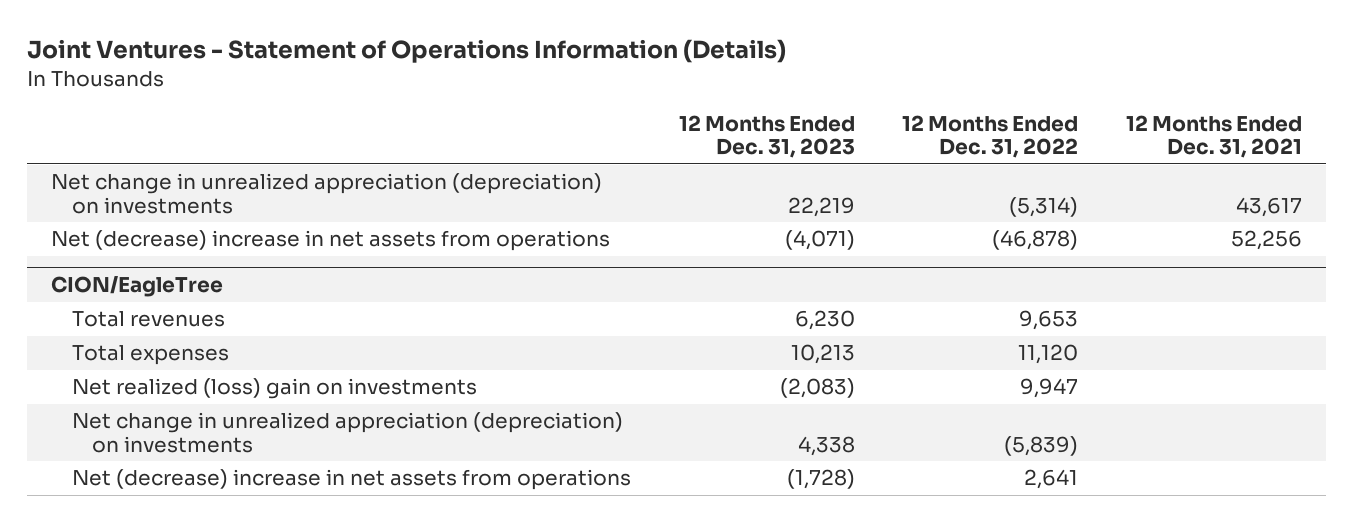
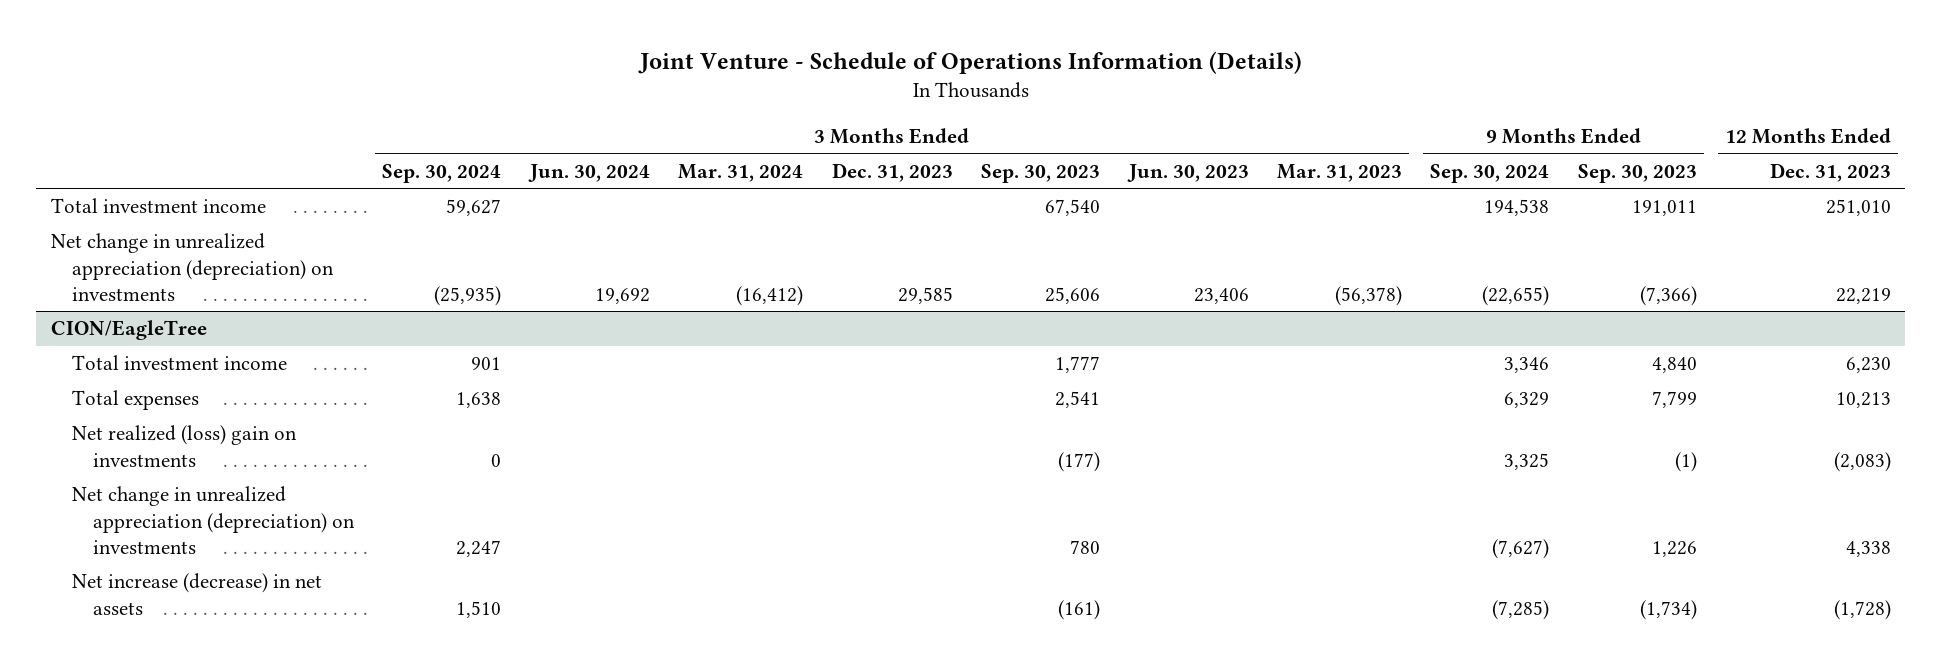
- Joint Ventures - Statement of Operations Information (Details)
+ Joint Venture - Schedule of Operations Information (Details)
- | 12 Months Ended Dec. 31, 2023 | 12 Months Ended Dec. 31, 2022 | 12 Months Ended Dec. 31, 2021
+ | 3 Months Ended Sep. 30, 2024 | 3 Months Ended Jun. 30, 2024 | 3 Months Ended Mar. 31, 2024 | 3 Months Ended Dec. 31, 2023 | 3 Months Ended Sep. 30, 2023 | 3 Months Ended Jun. 30, 2023 | 3 Months Ended Mar. 31, 2023 | 9 Months Ended Sep. 30, 2024 | 9 Months Ended Sep. 30, 2023 | 12 Months Ended Dec. 31, 2023
+ Total investment income | 59,627 | | | | 67,540 | | | 194,538 | 191,011 | 251,010
- Net (decrease) increase in net assets from operations | (4,071) | (46,878) | 52,256
@ CION/EagleTree
- Total revenues | 6,230 | 9,653 |
+ Total investment income | 901 | | | | 1,777 | | | 3,346 | 4,840 | 6,230
- Net (decrease) increase in net assets from operations | (1,728) | 2,641 |
+ Net increase (decrease) in net assets | 1,510 | | | | (161) | | | (7,285) | (1,734) | (1,728)

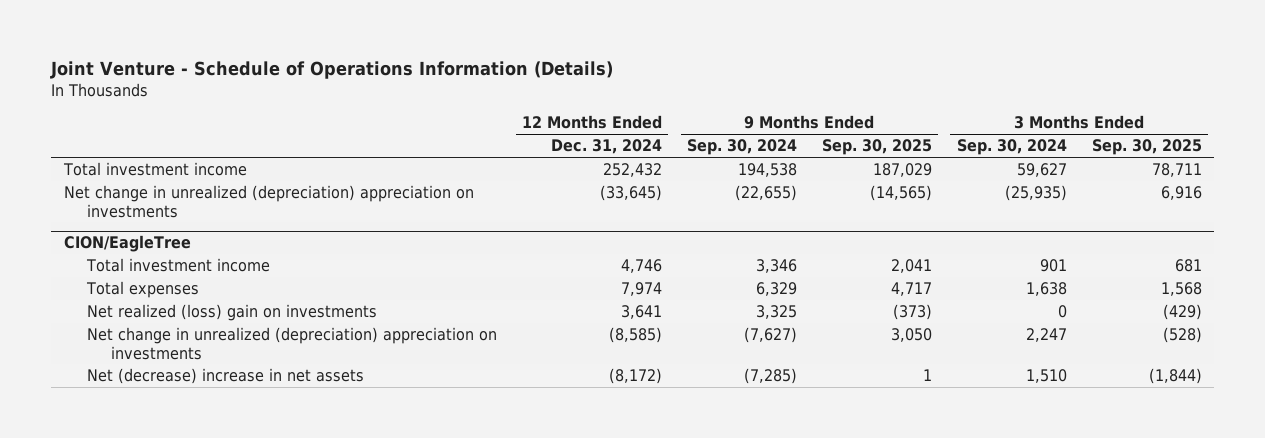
- | 3 Months Ended Sep. 30, 2024 | 3 Months Ended Jun. 30, 2024 | 3 Months Ended Mar. 31, 2024 | 3 Months Ended Dec. 31, 2023 | 3 Months Ended Sep. 30, 2023 | 3 Months Ended Jun. 30, 2023 | 3 Months Ended Mar. 31, 2023 | 9 Months Ended Sep. 30, 2024 | 9 Months Ended Sep. 30, 2023 | 12 Months Ended Dec. 31, 2023
+ | 12 Months Ended Dec. 31, 2024 | 9 Months Ended Sep. 30, 2024 | 9 Months Ended Sep. 30, 2025 | 3 Months Ended Sep. 30, 2024 | 3 Months Ended Sep. 30, 2025
- Net change in unrealized appreciation (depreciation) on investments | (25,935) | 19,692 | (16,412) | 29,585 | 25,606 | 23,406 | (56,378) | (22,655) | (7,366) | 22,219
+ Net change in unrealized (depreciation) appreciation on investments | (33,645) | (22,655) | (14,565) | (25,935) | 6,916
@ CION/EagleTree
- Net change in unrealized appreciation (depreciation) on investments | 2,247 | | | | 780 | | | (7,627) | 1,226 | 4,338
- Net increase (decrease) in net assets | 1,510 | | | | (161) | | | (7,285) | (1,734) | (1,728)
+ Net change in unrealized (depreciation) appreciation on investments | (8,585) | (7,627) | 3,050 | 2,247 | (528)
+ Net (decrease) increase in net assets | (8,172) | (7,285) | 1 | 1,510 | (1,844)

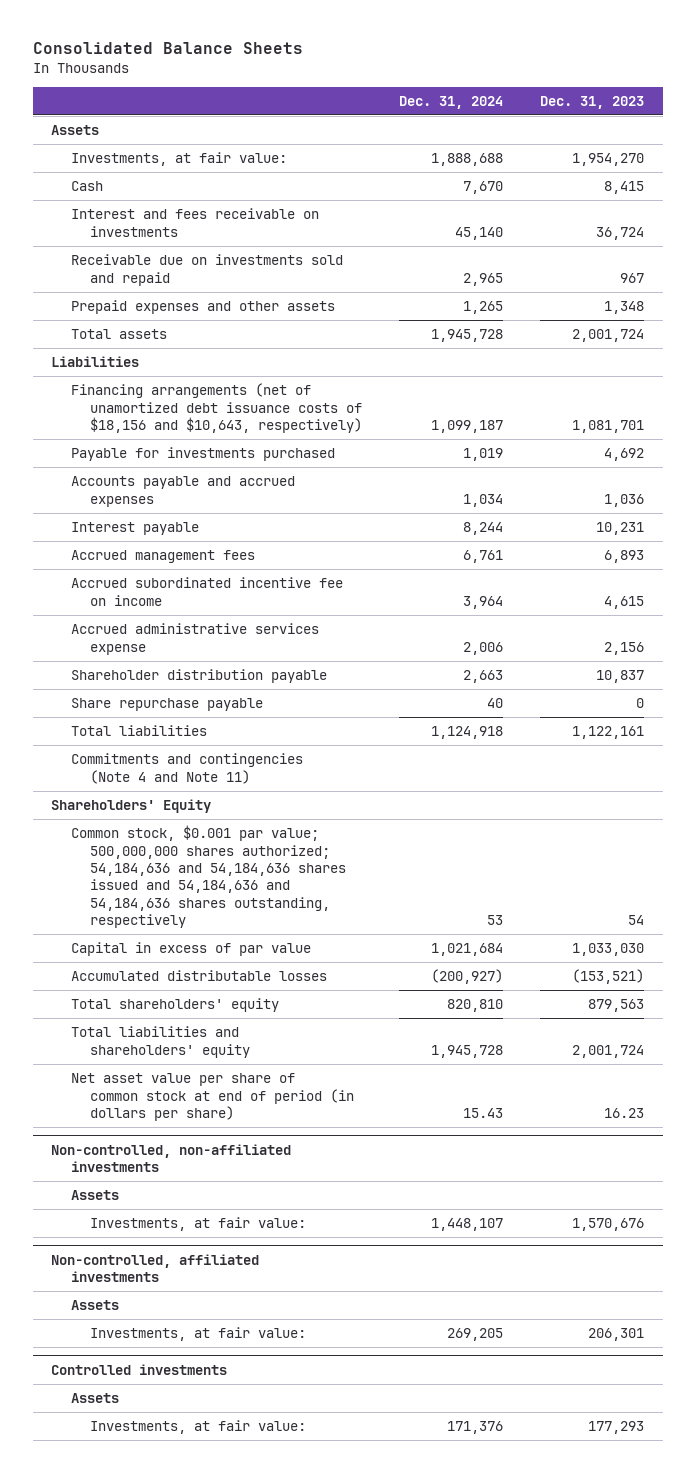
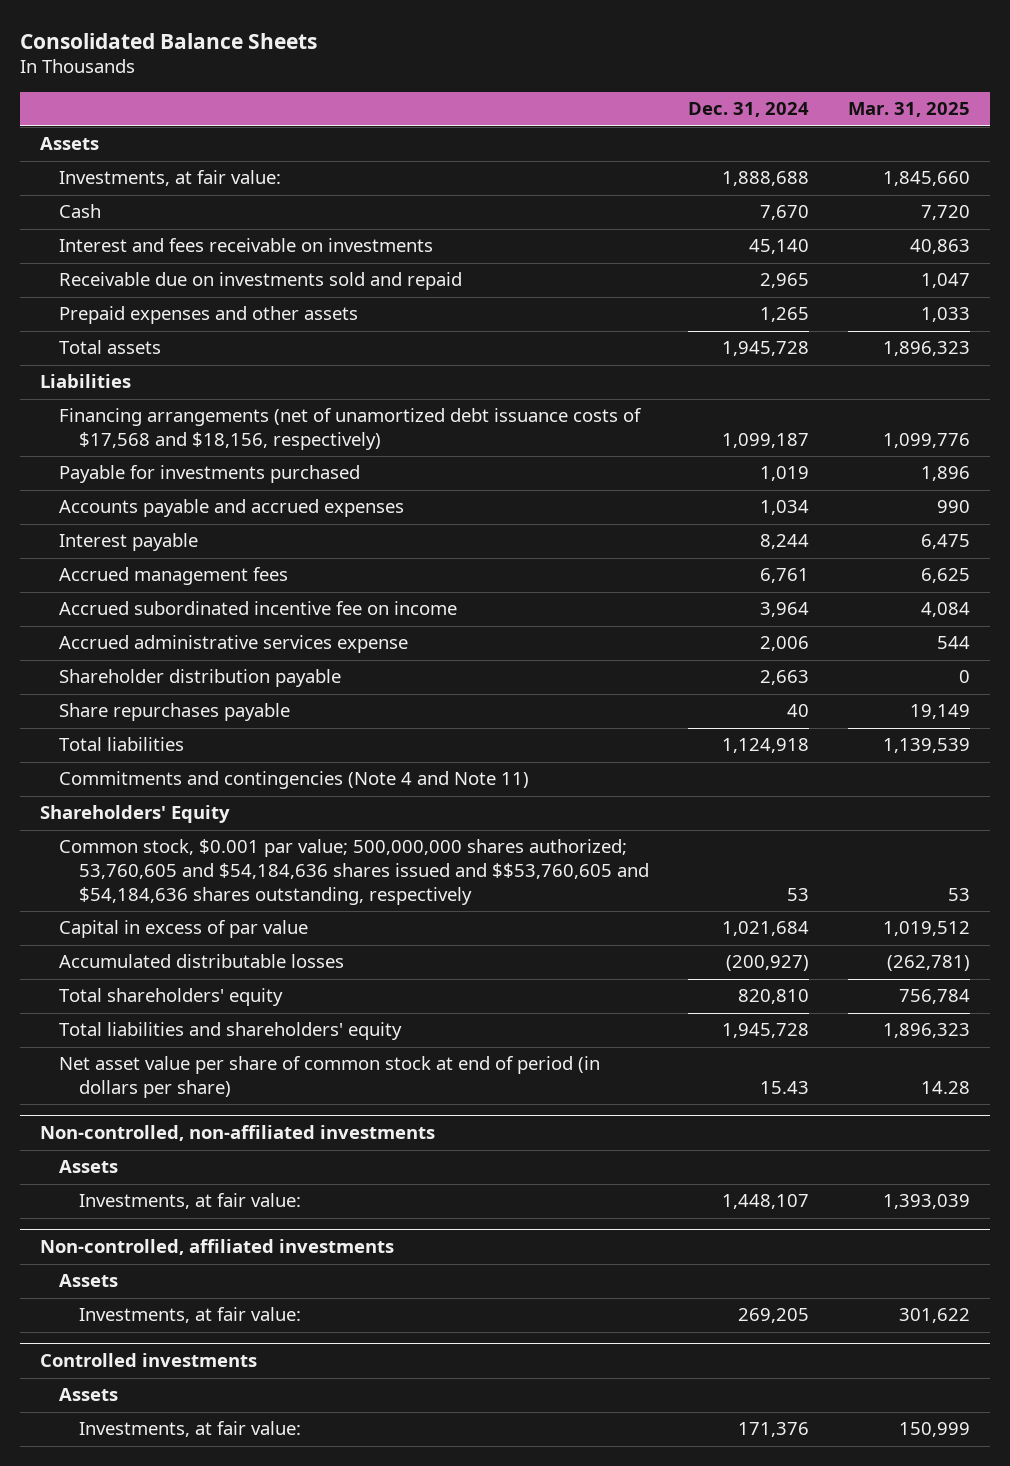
- | Dec. 31, 2024 | Dec. 31, 2023
+ | Dec. 31, 2024 | Mar. 31, 2025
- Financing arrangements (net of unamortized debt issuance costs of $18,156 and $10,643, respectively) | 1,099,187 | 1,081,701
+ Financing arrangements (net of unamortized debt issuance costs of $17,568 and $18,156, respectively) | 1,099,187 | 1,099,776
- Share repurchase payable | 40 | 0
+ Share repurchases payable | 40 | 19,149
- Common stock, $0.001 par value; 500,000,000 shares authorized; 54,184,636 and 54,184,636 shares issued and 54,184,636 and 54,184,636 shares outstanding, respectively | 53 | 54
+ Common stock, $0.001 par value; 500,000,000 shares authorized; 53,760,605 and $54,184,636 shares issued and $$53,760,605 and $54,184,636 shares outstanding, respectively | 53 | 53

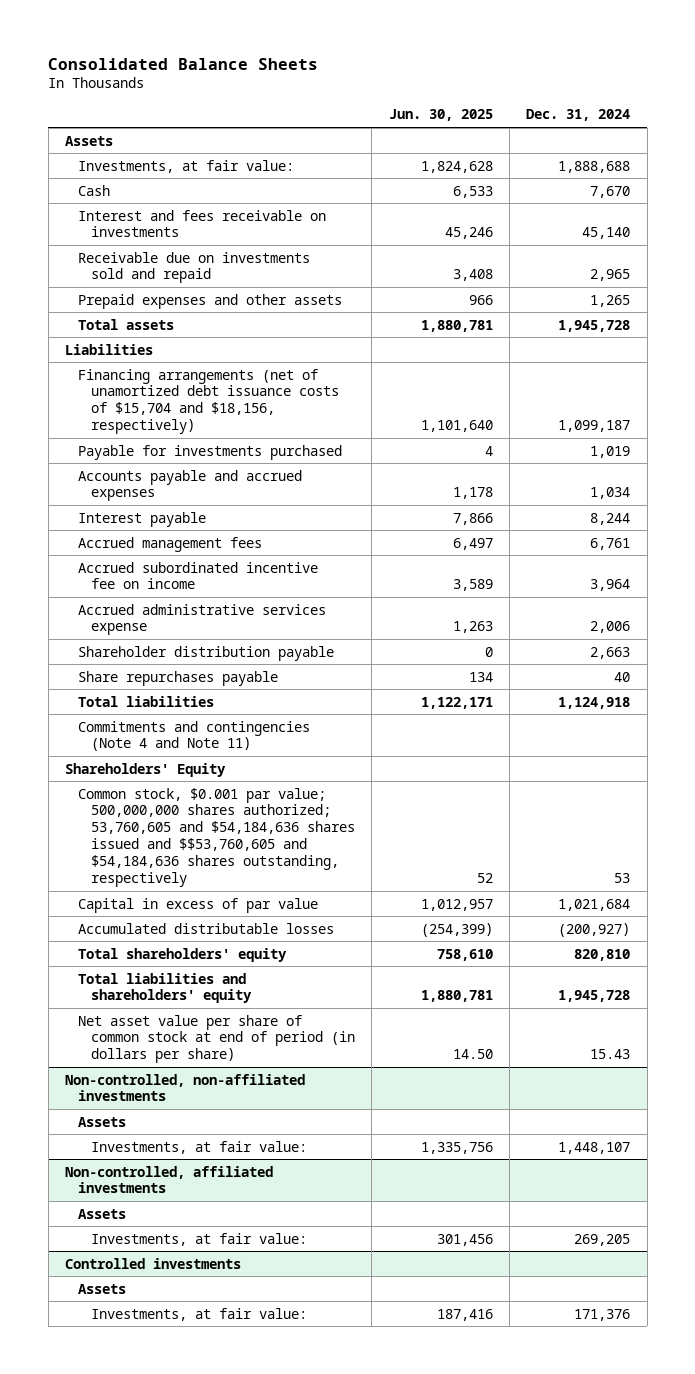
- | Dec. 31, 2024 | Mar. 31, 2025
+ | Jun. 30, 2025 | Dec. 31, 2024
- Financing arrangements (net of unamortized debt issuance costs of $17,568 and $18,156, respectively) | 1,099,187 | 1,099,776
+ Financing arrangements (net of unamortized debt issuance costs of $15,704 and $18,156, respectively) | 1,101,640 | 1,099,187

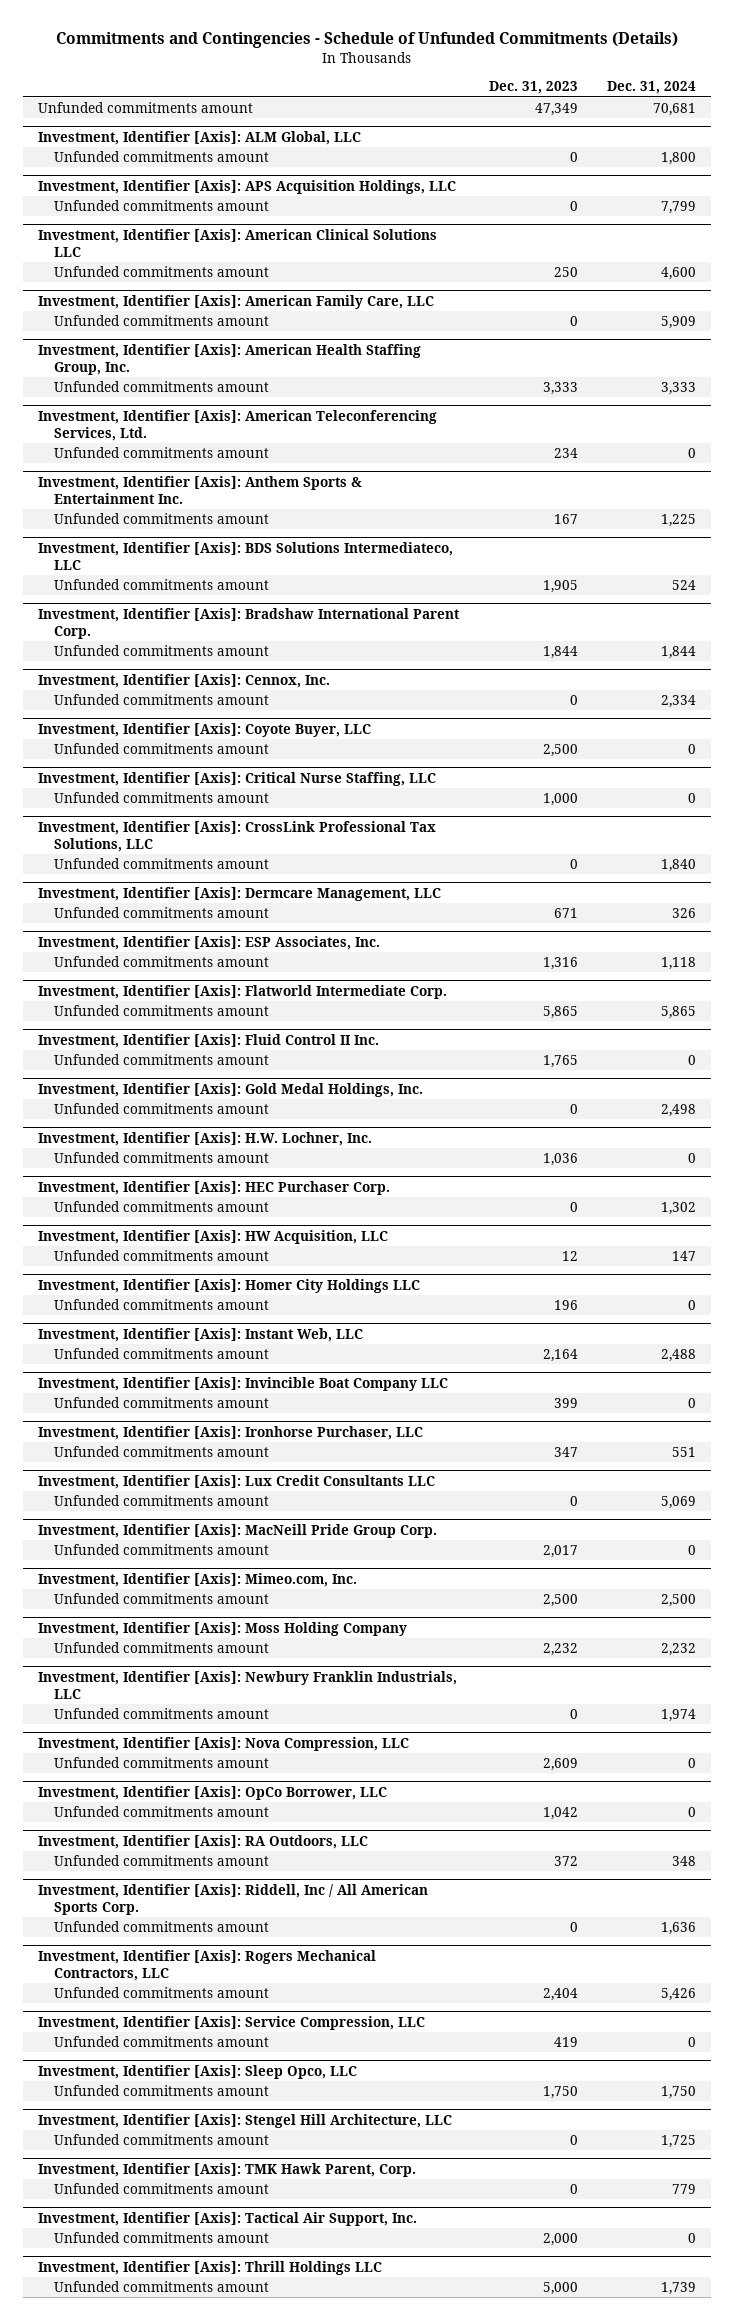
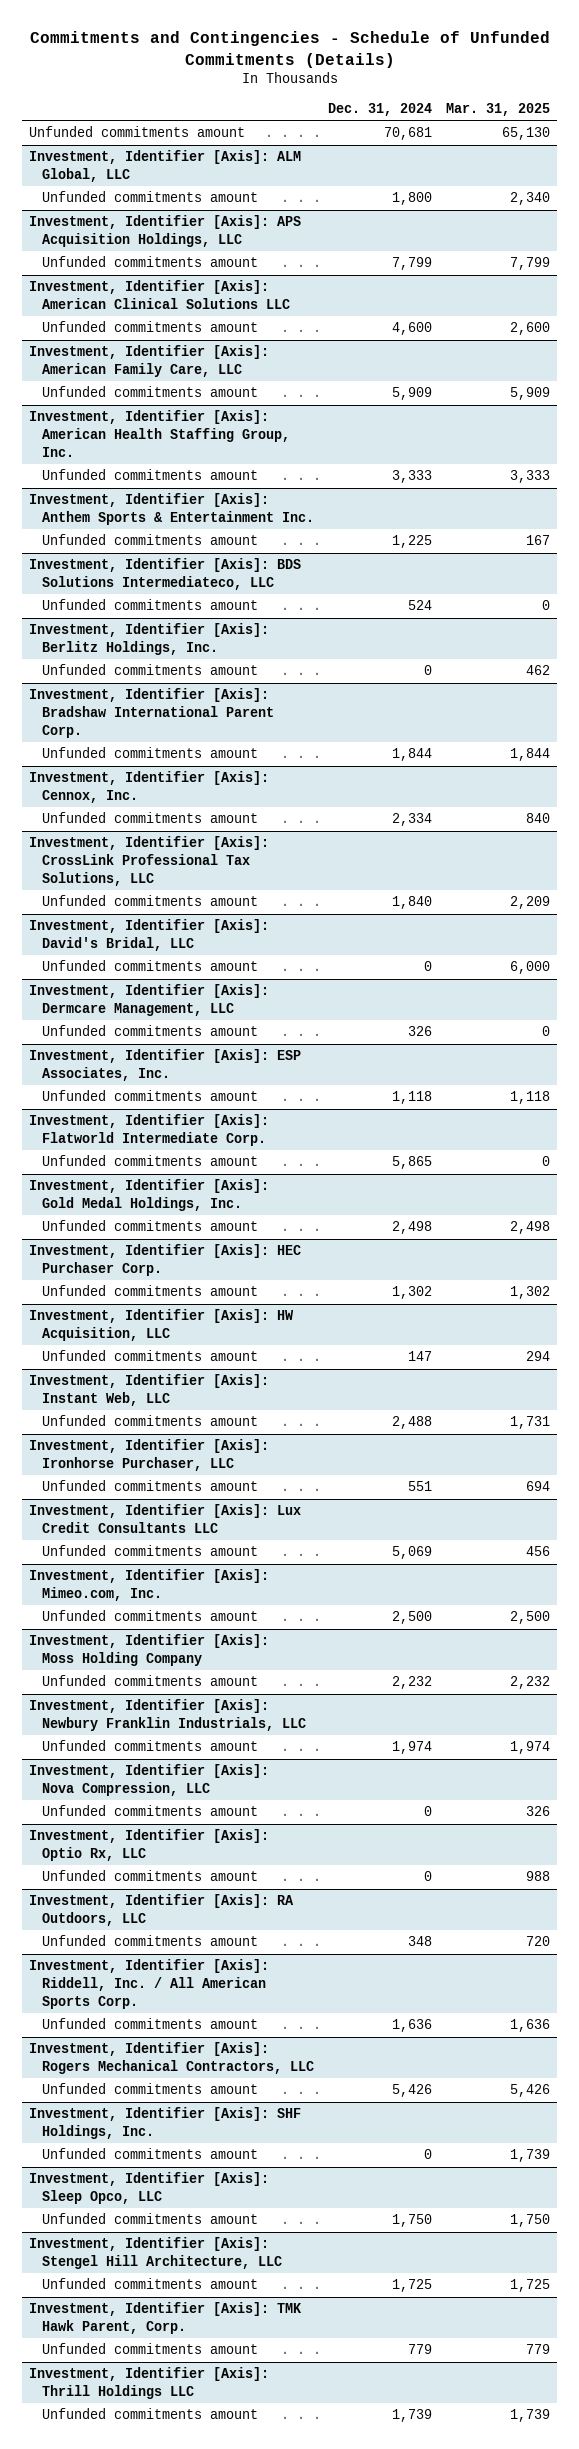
- | Dec. 31, 2023 | Dec. 31, 2024
+ | Dec. 31, 2024 | Mar. 31, 2025
- Investment, Identifier [Axis]: American Teleconferencing Services, Ltd.
- Unfunded commitments amount | 234 | 0
+ Investment, Identifier [Axis]: Berlitz Holdings, Inc.
+ Unfunded commitments amount | 0 | 462
- Investment, Identifier [Axis]: Coyote Buyer, LLC
- Unfunded commitments amount | 2,500 | 0
- Investment, Identifier [Axis]: Critical Nurse Staffing, LLC
- Unfunded commitments amount | 1,000 | 0
+ Investment, Identifier [Axis]: David's Bridal, LLC
+ Unfunded commitments amount | 0 | 6,000
- Investment, Identifier [Axis]: Fluid Control II Inc.
- Unfunded commitments amount | 1,765 | 0
- Investment, Identifier [Axis]: H.W. Lochner, Inc.
- Unfunded commitments amount | 1,036 | 0
- Investment, Identifier [Axis]: Homer City Holdings LLC
- Unfunded commitments amount | 196 | 0
- Investment, Identifier [Axis]: Invincible Boat Company LLC
- Unfunded commitments amount | 399 | 0
- Investment, Identifier [Axis]: MacNeill Pride Group Corp.
- Unfunded commitments amount | 2,017 | 0
- Investment, Identifier [Axis]: OpCo Borrower, LLC
+ Investment, Identifier [Axis]: Optio Rx, LLC
- Investment, Identifier [Axis]: Riddell, Inc / All American Sports Corp.
+ Investment, Identifier [Axis]: Riddell, Inc. / All American Sports Corp.
- Investment, Identifier [Axis]: Service Compression, LLC
+ Investment, Identifier [Axis]: SHF Holdings, Inc.
- Investment, Identifier [Axis]: Tactical Air Support, Inc.
- Unfunded commitments amount | 2,000 | 0

